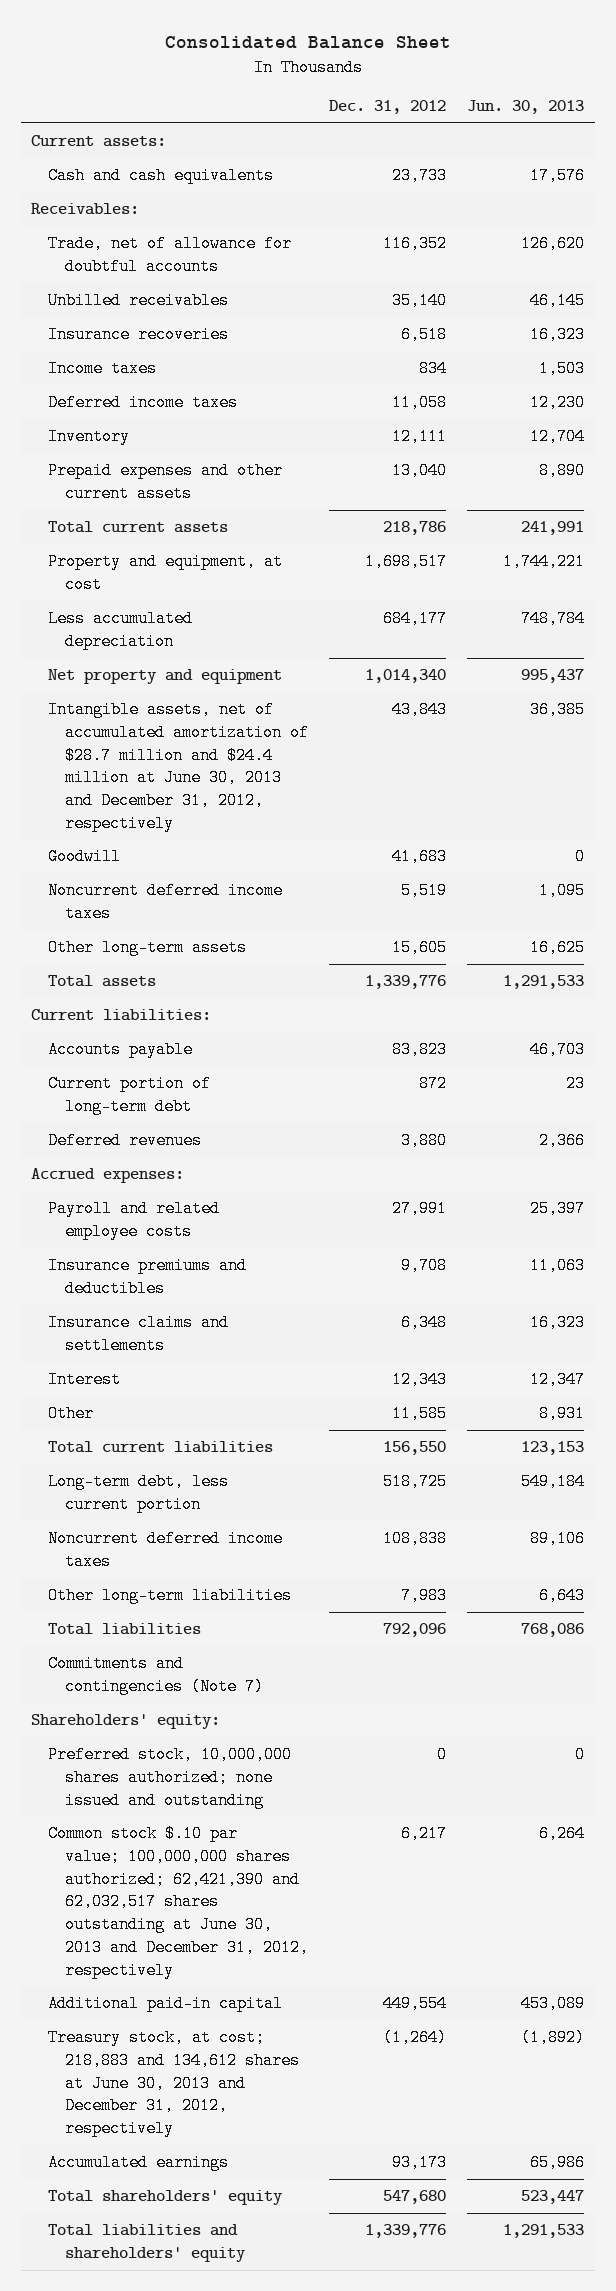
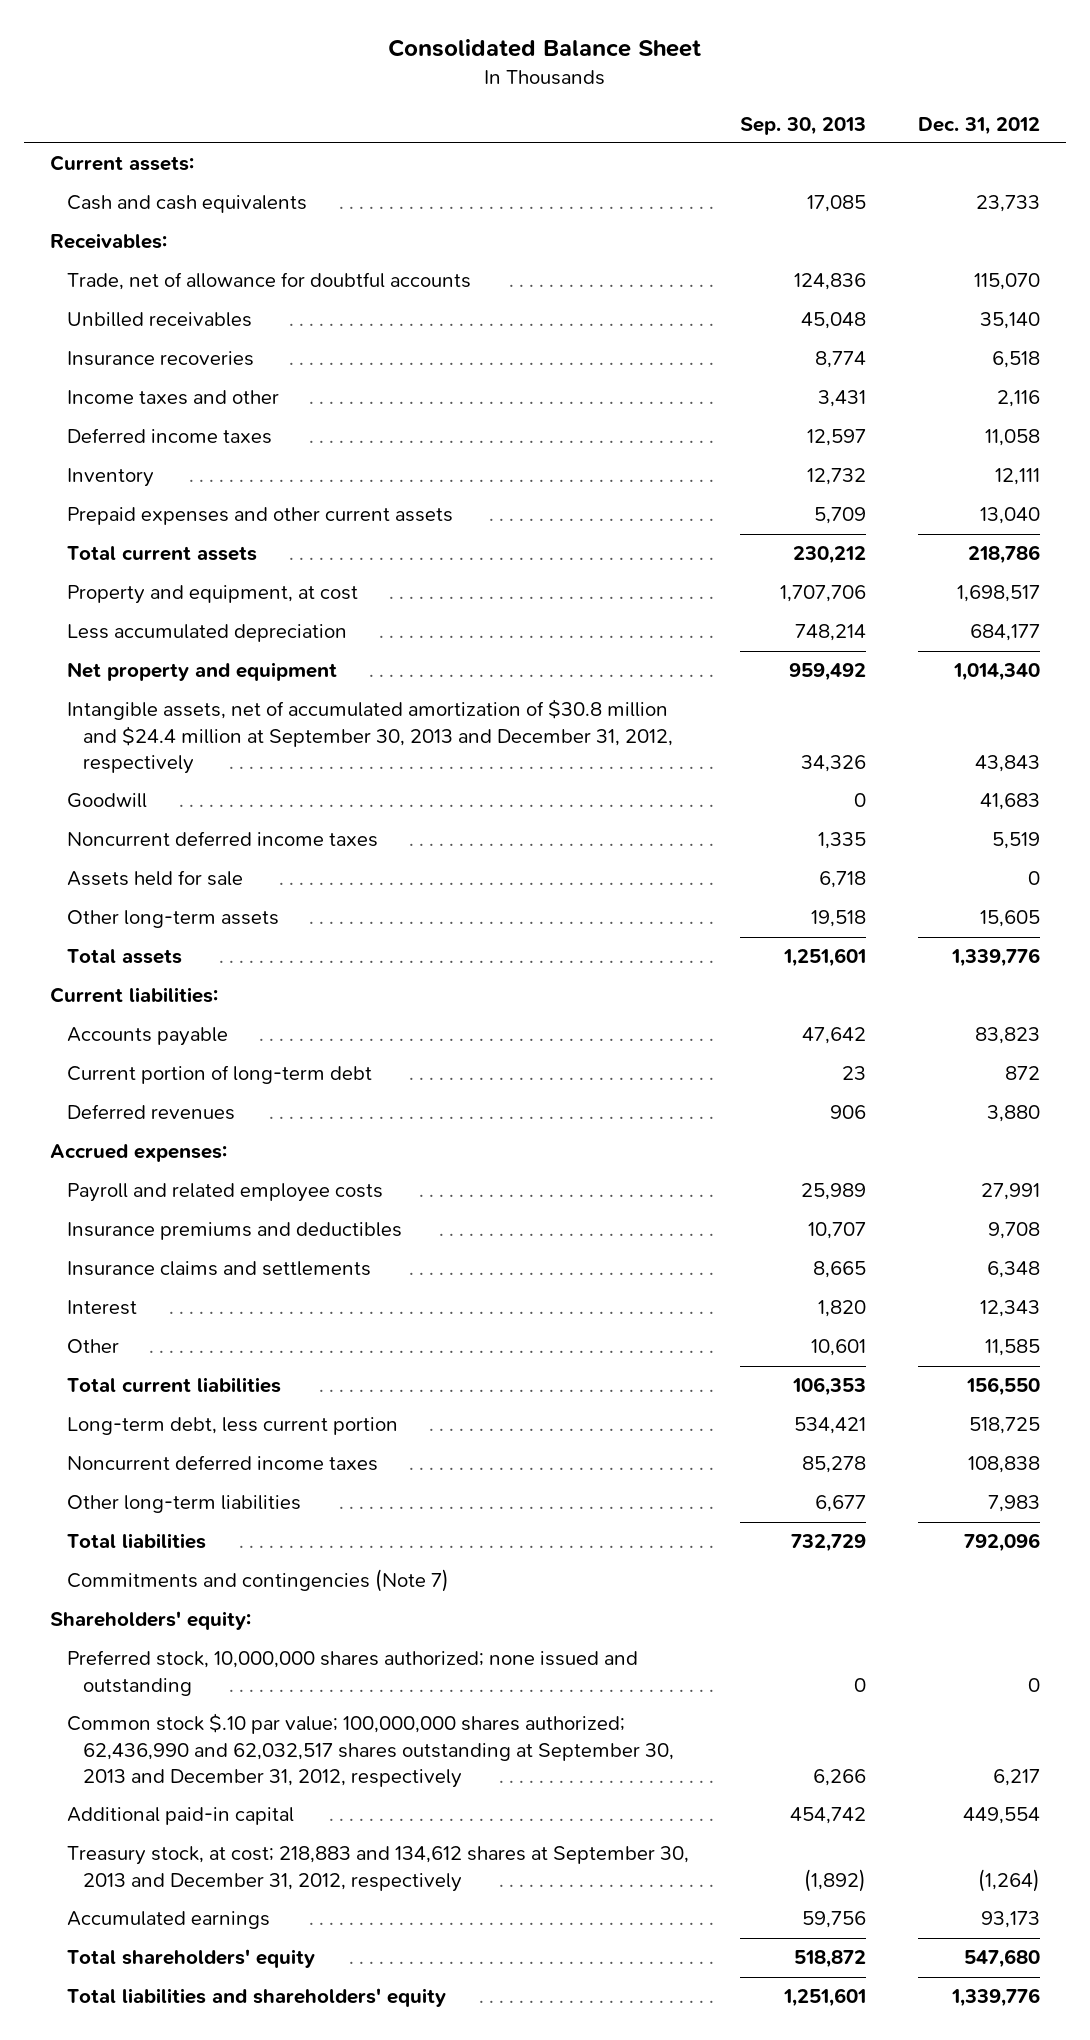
- | Dec. 31, 2012 | Jun. 30, 2013
+ | Sep. 30, 2013 | Dec. 31, 2012
- Trade, net of allowance for doubtful accounts | 116,352 | 126,620
+ Trade, net of allowance for doubtful accounts | 124,836 | 115,070
- Income taxes | 834 | 1,503
+ Income taxes and other | 3,431 | 2,116
- Intangible assets, net of accumulated amortization of $28.7 million and $24.4 million at June 30, 2013 and December 31, 2012, respectively | 43,843 | 36,385
+ Intangible assets, net of accumulated amortization of $30.8 million and $24.4 million at September 30, 2013 and December 31, 2012, respectively | 34,326 | 43,843
+ Assets held for sale | 6,718 | 0
- Common stock $.10 par value; 100,000,000 shares authorized; 62,421,390 and 62,032,517 shares outstanding at June 30, 2013 and December 31, 2012, respectively | 6,217 | 6,264
+ Common stock $.10 par value; 100,000,000 shares authorized; 62,436,990 and 62,032,517 shares outstanding at September 30, 2013 and December 31, 2012, respectively | 6,266 | 6,217
- Treasury stock, at cost; 218,883 and 134,612 shares at June 30, 2013 and December 31, 2012, respectively | (1,264) | (1,892)
+ Treasury stock, at cost; 218,883 and 134,612 shares at September 30, 2013 and December 31, 2012, respectively | (1,892) | (1,264)

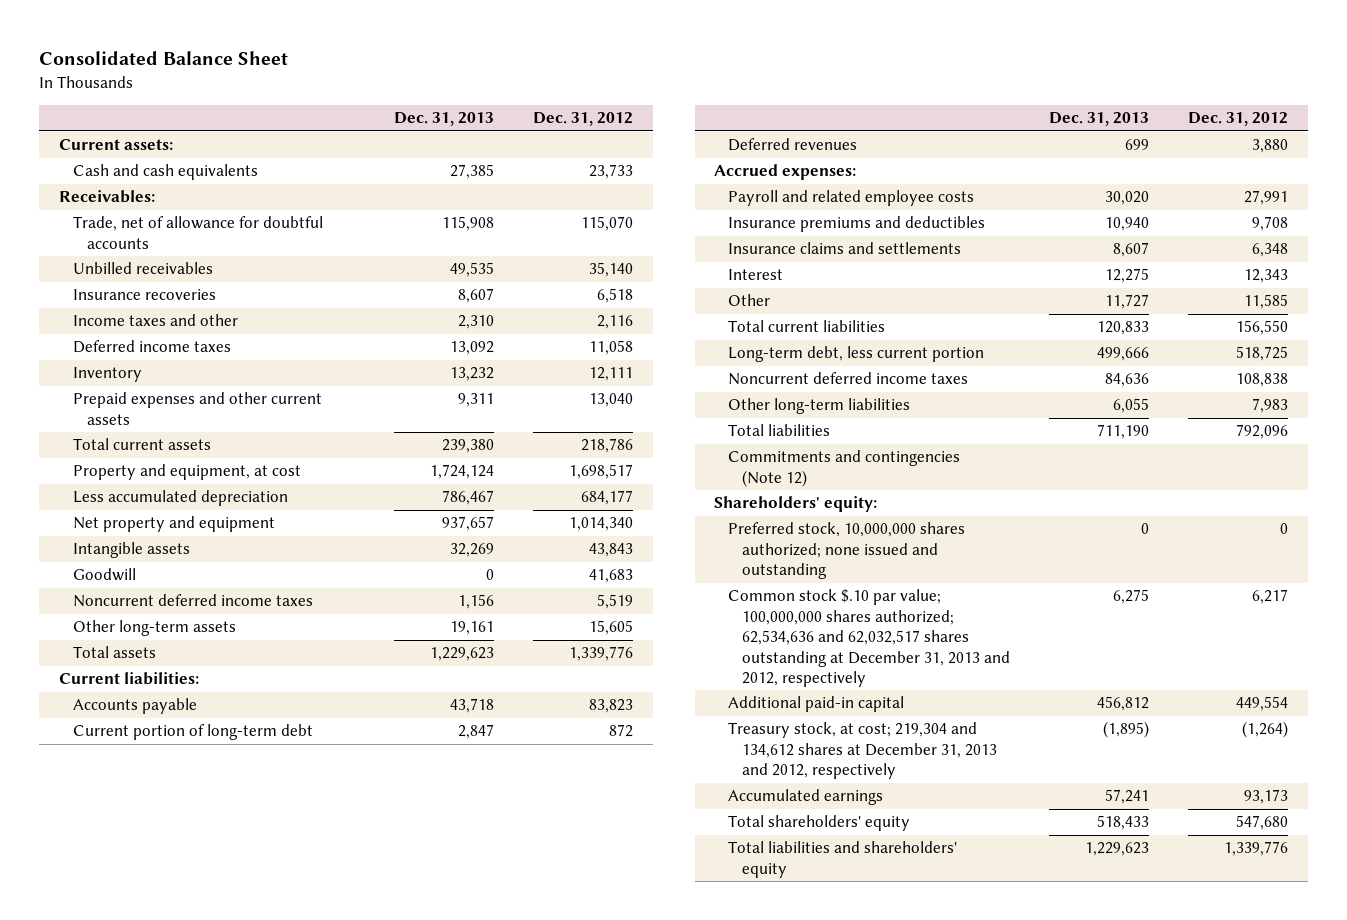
- | Sep. 30, 2013 | Dec. 31, 2012
+ | Dec. 31, 2013 | Dec. 31, 2012
- Intangible assets, net of accumulated amortization of $30.8 million and $24.4 million at September 30, 2013 and December 31, 2012, respectively | 34,326 | 43,843
+ Intangible assets | 32,269 | 43,843
- Assets held for sale | 6,718 | 0
- Commitments and contingencies (Note 7)
+ Commitments and contingencies (Note 12)
- Common stock $.10 par value; 100,000,000 shares authorized; 62,436,990 and 62,032,517 shares outstanding at September 30, 2013 and December 31, 2012, respectively | 6,266 | 6,217
+ Common stock $.10 par value; 100,000,000 shares authorized; 62,534,636 and 62,032,517 shares outstanding at December 31, 2013 and 2012, respectively | 6,275 | 6,217
- Treasury stock, at cost; 218,883 and 134,612 shares at September 30, 2013 and December 31, 2012, respectively | (1,892) | (1,264)
+ Treasury stock, at cost; 219,304 and 134,612 shares at December 31, 2013 and 2012, respectively | (1,895) | (1,264)

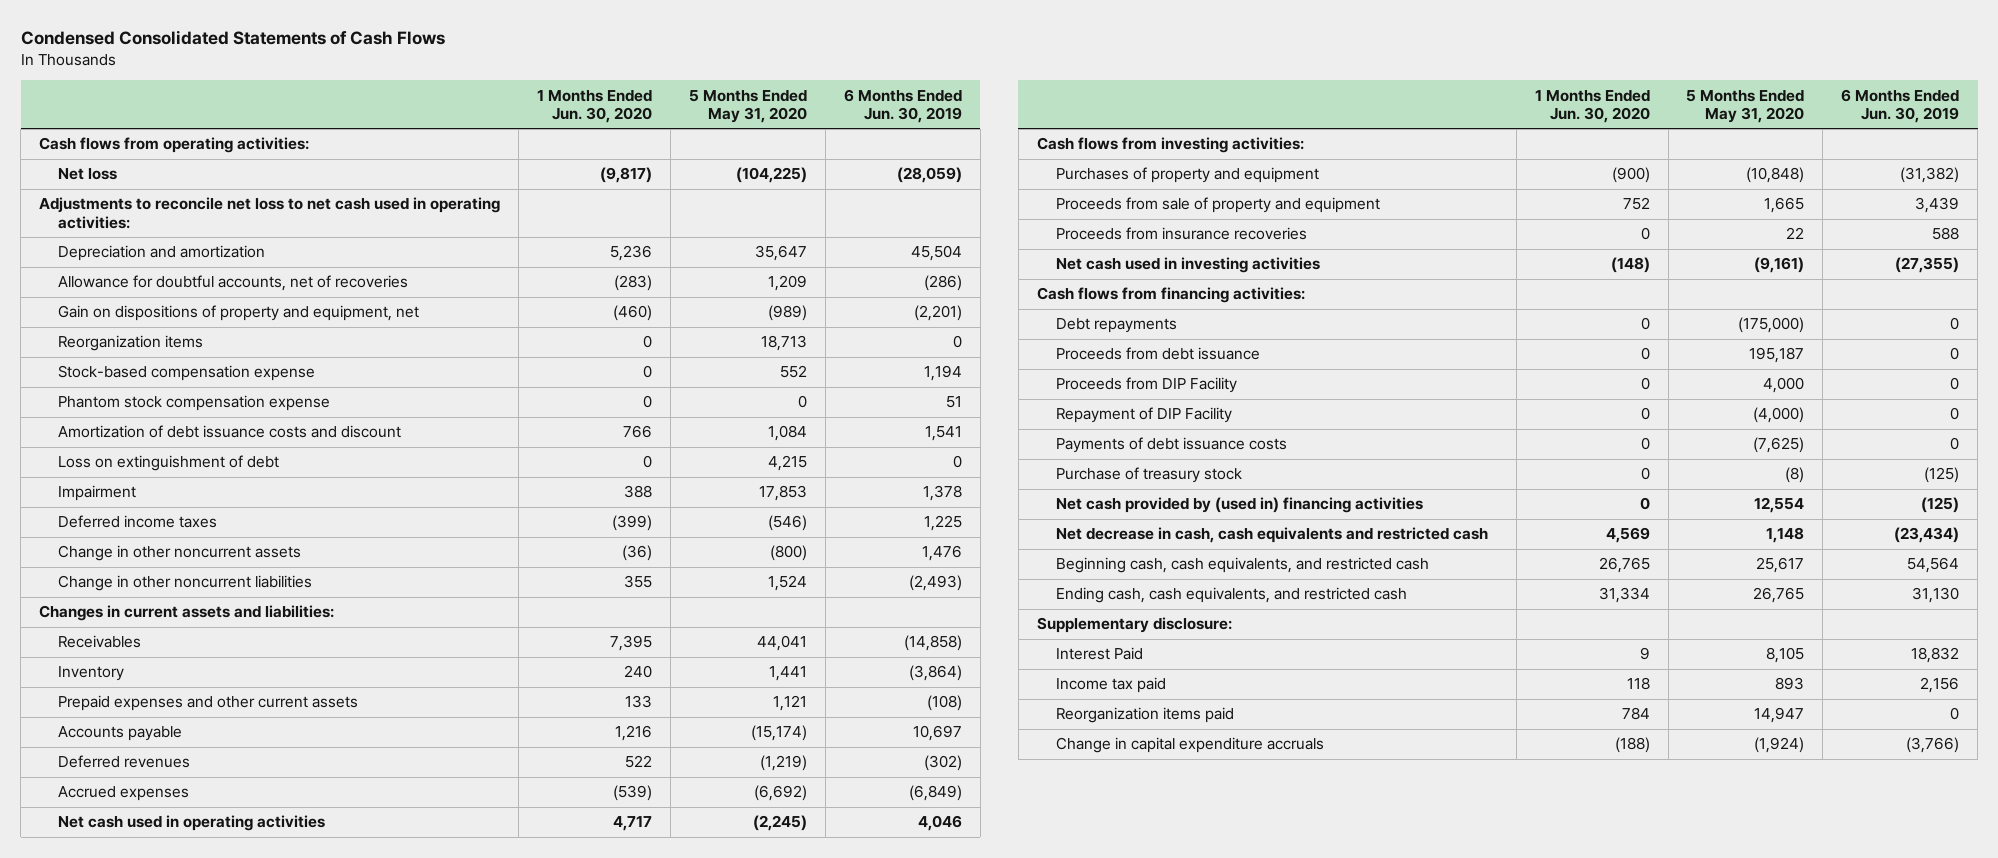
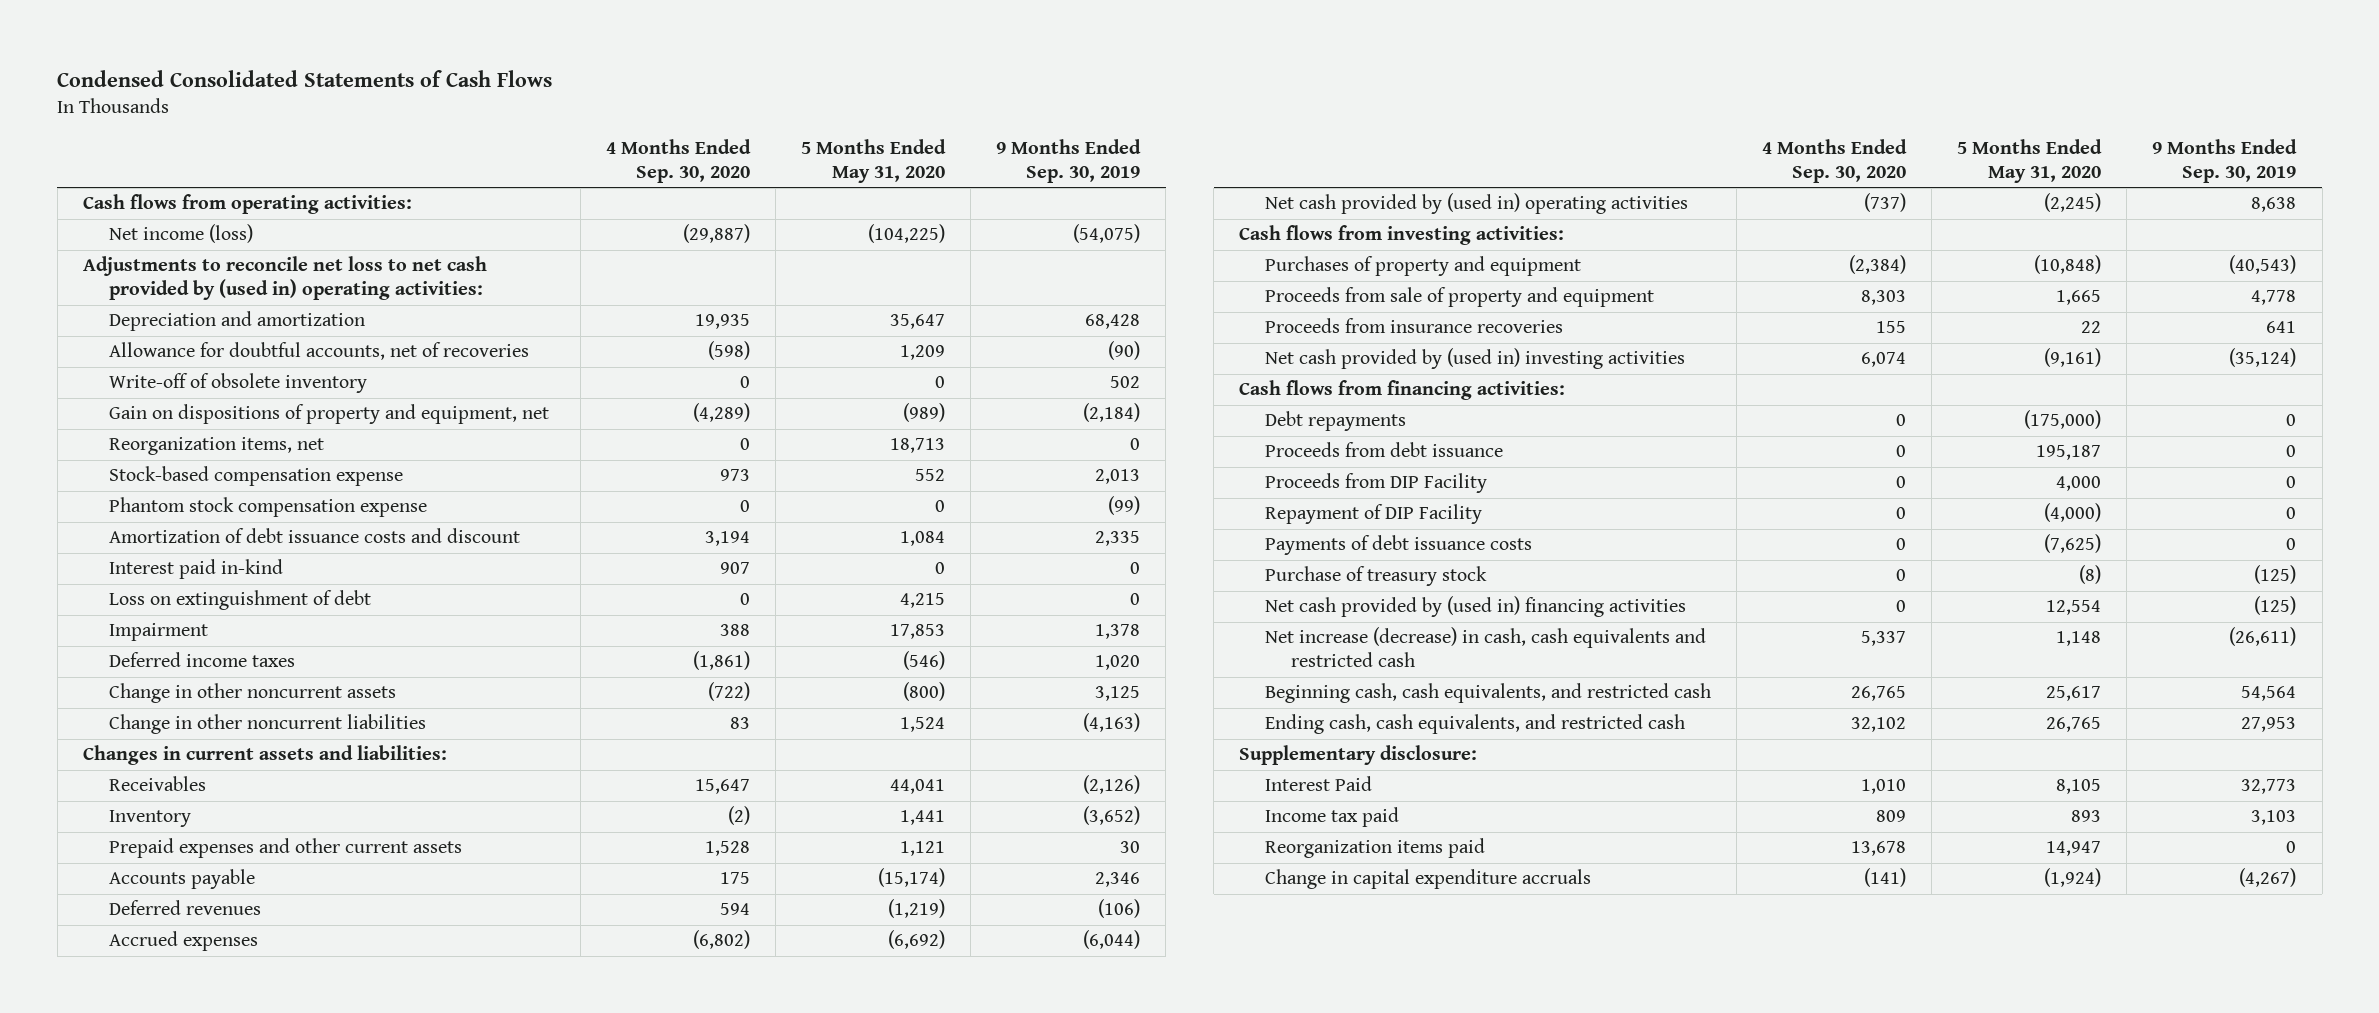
- | 1 Months Ended Jun. 30, 2020 | 5 Months Ended May 31, 2020 | 6 Months Ended Jun. 30, 2019
+ | 4 Months Ended Sep. 30, 2020 | 5 Months Ended May 31, 2020 | 9 Months Ended Sep. 30, 2019
- Net loss | (9,817) | (104,225) | (28,059)
- Adjustments to reconcile net loss to net cash used in operating activities:
+ Net income (loss) | (29,887) | (104,225) | (54,075)
+ Adjustments to reconcile net loss to net cash provided by (used in) operating activities:
+ Write-off of obsolete inventory | 0 | 0 | 502
- Reorganization items | 0 | 18,713 | 0
+ Reorganization items, net | 0 | 18,713 | 0
+ Interest paid in-kind | 907 | 0 | 0
- Net cash used in operating activities | 4,717 | (2,245) | 4,046
+ Net cash provided by (used in) operating activities | (737) | (2,245) | 8,638
- Net cash used in investing activities | (148) | (9,161) | (27,355)
+ Net cash provided by (used in) investing activities | 6,074 | (9,161) | (35,124)
- Net decrease in cash, cash equivalents and restricted cash | 4,569 | 1,148 | (23,434)
+ Net increase (decrease) in cash, cash equivalents and restricted cash | 5,337 | 1,148 | (26,611)

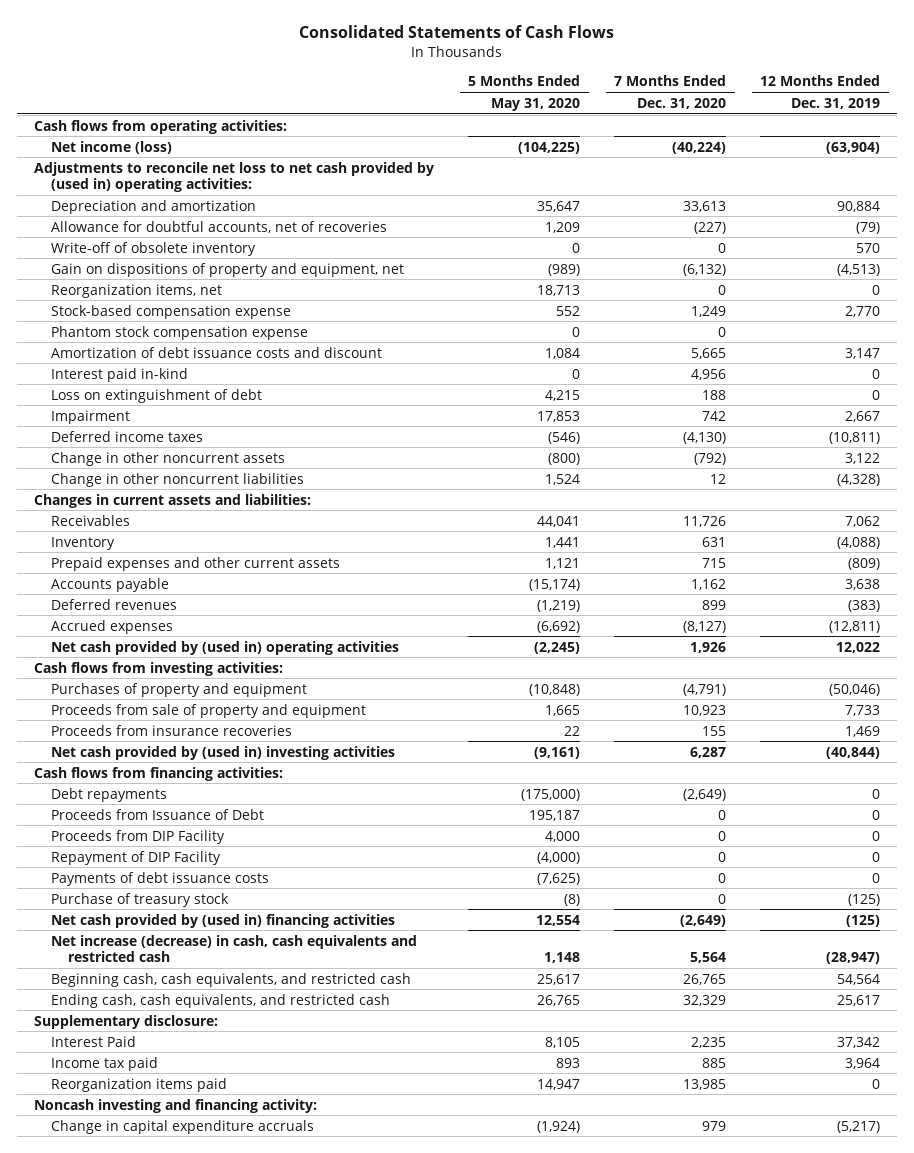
- Condensed Consolidated Statements of Cash Flows
+ Consolidated Statements of Cash Flows
- | 4 Months Ended Sep. 30, 2020 | 5 Months Ended May 31, 2020 | 9 Months Ended Sep. 30, 2019
+ | 5 Months Ended May 31, 2020 | 7 Months Ended Dec. 31, 2020 | 12 Months Ended Dec. 31, 2019
- Proceeds from debt issuance | 0 | 195,187 | 0
+ Proceeds from Issuance of Debt | 195,187 | 0 | 0
+ Noncash investing and financing activity:

